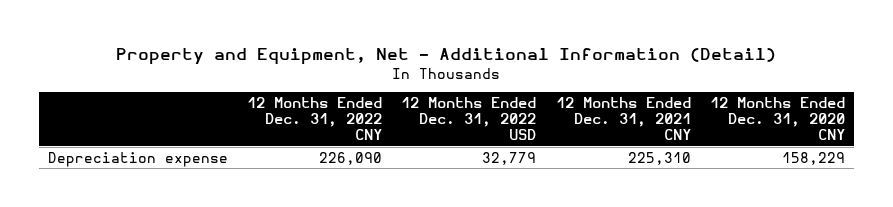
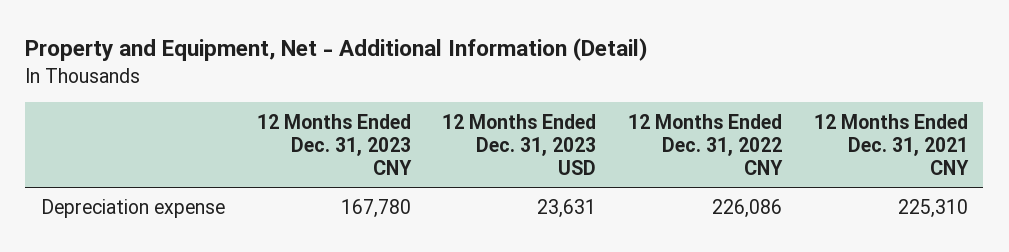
- | 12 Months Ended Dec. 31, 2022 CNY | 12 Months Ended Dec. 31, 2022 USD | 12 Months Ended Dec. 31, 2021 CNY | 12 Months Ended Dec. 31, 2020 CNY
+ | 12 Months Ended Dec. 31, 2023 CNY | 12 Months Ended Dec. 31, 2023 USD | 12 Months Ended Dec. 31, 2022 CNY | 12 Months Ended Dec. 31, 2021 CNY
- Depreciation expense | 226,090 | 32,779 | 225,310 | 158,229
+ Depreciation expense | 167,780 | 23,631 | 226,086 | 225,310

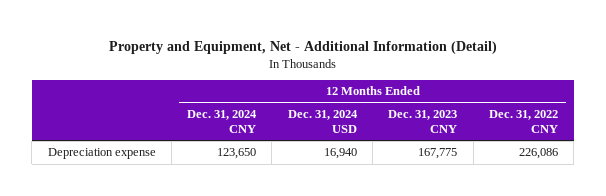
- | 12 Months Ended Dec. 31, 2023 CNY | 12 Months Ended Dec. 31, 2023 USD | 12 Months Ended Dec. 31, 2022 CNY | 12 Months Ended Dec. 31, 2021 CNY
+ | 12 Months Ended Dec. 31, 2024 CNY | 12 Months Ended Dec. 31, 2024 USD | 12 Months Ended Dec. 31, 2023 CNY | 12 Months Ended Dec. 31, 2022 CNY
- Depreciation expense | 167,780 | 23,631 | 226,086 | 225,310
+ Depreciation expense | 123,650 | 16,940 | 167,775 | 226,086

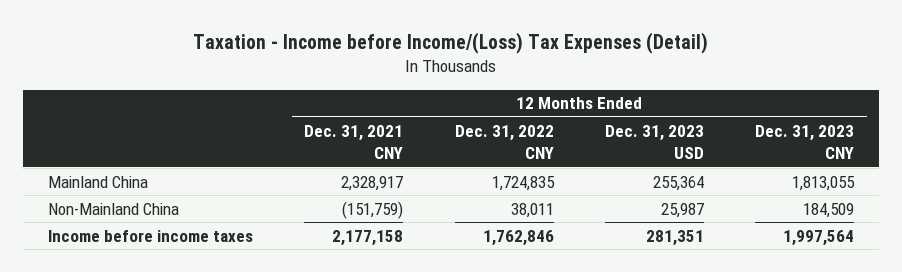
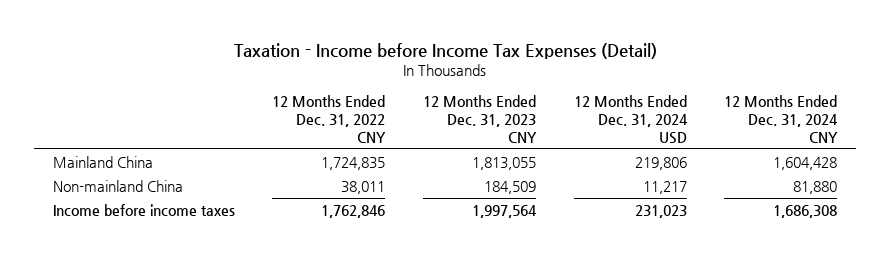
- Taxation - Income before Income/(Loss) Tax Expenses (Detail)
+ Taxation - Income before Income Tax Expenses (Detail)
- | 12 Months Ended Dec. 31, 2021 CNY | 12 Months Ended Dec. 31, 2022 CNY | 12 Months Ended Dec. 31, 2023 USD | 12 Months Ended Dec. 31, 2023 CNY
+ | 12 Months Ended Dec. 31, 2022 CNY | 12 Months Ended Dec. 31, 2023 CNY | 12 Months Ended Dec. 31, 2024 USD | 12 Months Ended Dec. 31, 2024 CNY
- Non-Mainland China | (151,759) | 38,011 | 25,987 | 184,509
+ Non-mainland China | 38,011 | 184,509 | 11,217 | 81,880

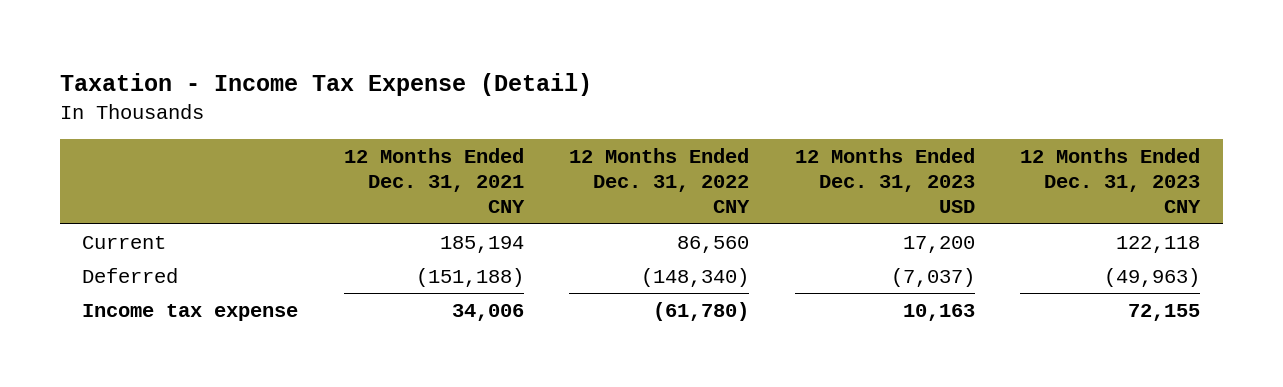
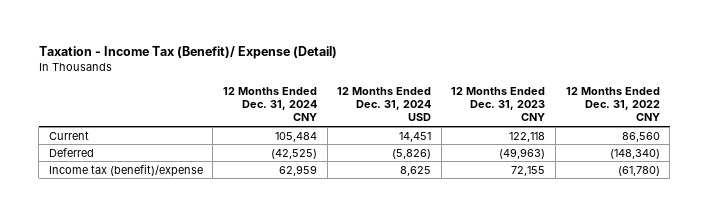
- Taxation - Income Tax Expense (Detail)
+ Taxation - Income Tax (Benefit)/ Expense (Detail)
- | 12 Months Ended Dec. 31, 2021 CNY | 12 Months Ended Dec. 31, 2022 CNY | 12 Months Ended Dec. 31, 2023 USD | 12 Months Ended Dec. 31, 2023 CNY
+ | 12 Months Ended Dec. 31, 2024 CNY | 12 Months Ended Dec. 31, 2024 USD | 12 Months Ended Dec. 31, 2023 CNY | 12 Months Ended Dec. 31, 2022 CNY
- Income tax expense | 34,006 | (61,780) | 10,163 | 72,155
+ Income tax (benefit)/expense | 62,959 | 8,625 | 72,155 | (61,780)

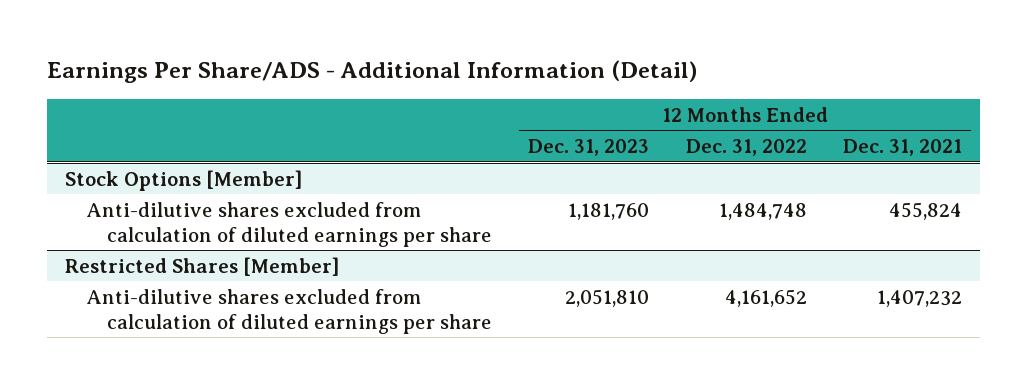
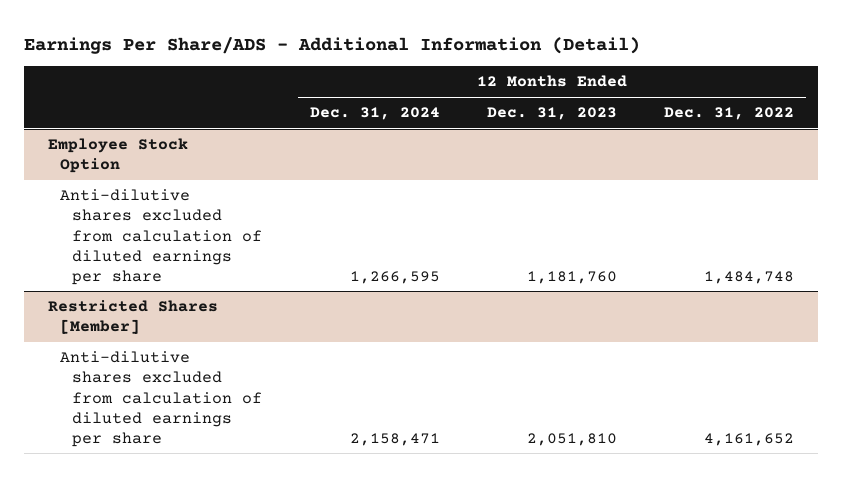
- | 12 Months Ended Dec. 31, 2023 | 12 Months Ended Dec. 31, 2022 | 12 Months Ended Dec. 31, 2021
+ | 12 Months Ended Dec. 31, 2024 | 12 Months Ended Dec. 31, 2023 | 12 Months Ended Dec. 31, 2022
- Stock Options [Member]
+ Employee Stock Option

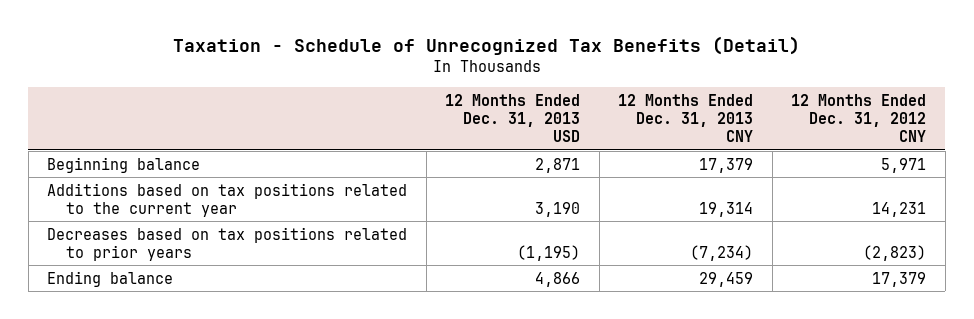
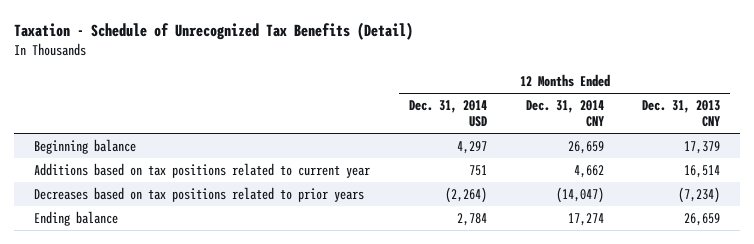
- | 12 Months Ended Dec. 31, 2013 USD | 12 Months Ended Dec. 31, 2013 CNY | 12 Months Ended Dec. 31, 2012 CNY
+ | 12 Months Ended Dec. 31, 2014 USD | 12 Months Ended Dec. 31, 2014 CNY | 12 Months Ended Dec. 31, 2013 CNY
- Additions based on tax positions related to the current year | 3,190 | 19,314 | 14,231
+ Additions based on tax positions related to current year | 751 | 4,662 | 16,514
- Ending balance | 4,866 | 29,459 | 17,379
+ Ending balance | 2,784 | 17,274 | 26,659

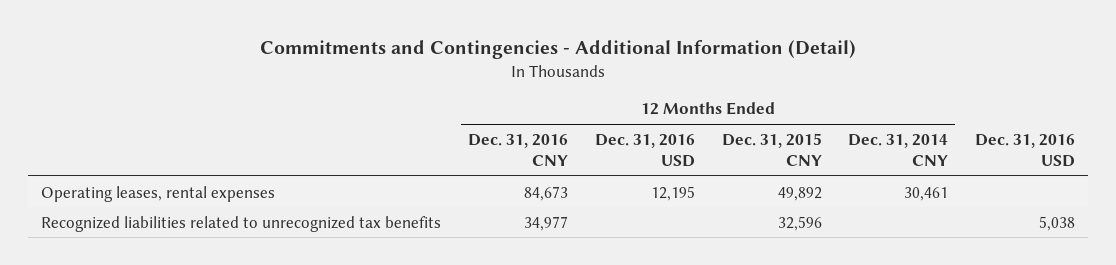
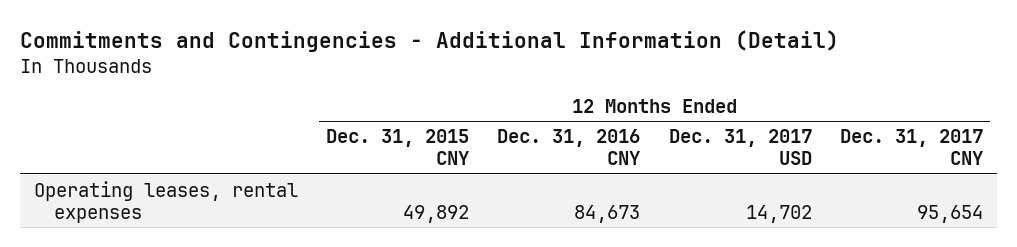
- | 12 Months Ended Dec. 31, 2016 CNY | 12 Months Ended Dec. 31, 2016 USD | 12 Months Ended Dec. 31, 2015 CNY | 12 Months Ended Dec. 31, 2014 CNY | Dec. 31, 2016 USD
+ | 12 Months Ended Dec. 31, 2015 CNY | 12 Months Ended Dec. 31, 2016 CNY | 12 Months Ended Dec. 31, 2017 USD | 12 Months Ended Dec. 31, 2017 CNY
- Recognized liabilities related to unrecognized tax benefits | 34,977 | | 32,596 | | 5,038

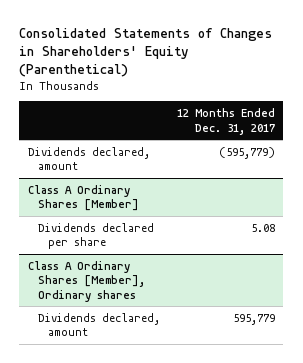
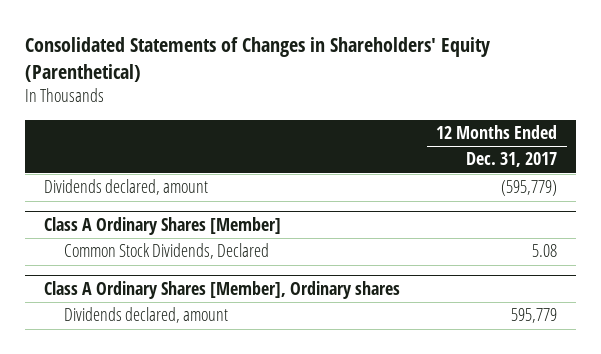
@ Class A Ordinary Shares [Member]
- Dividends declared per share | 5.08
+ Common Stock Dividends, Declared | 5.08

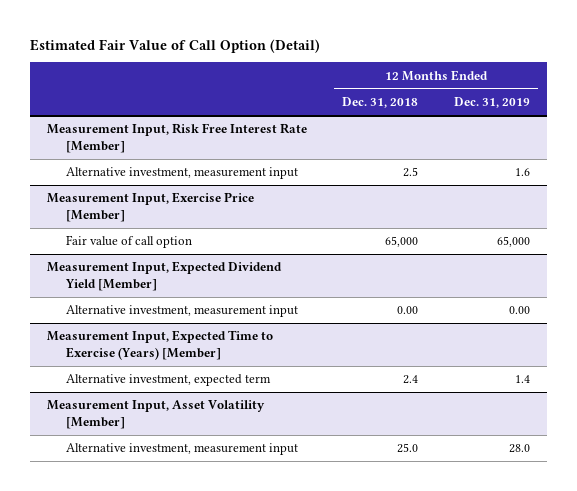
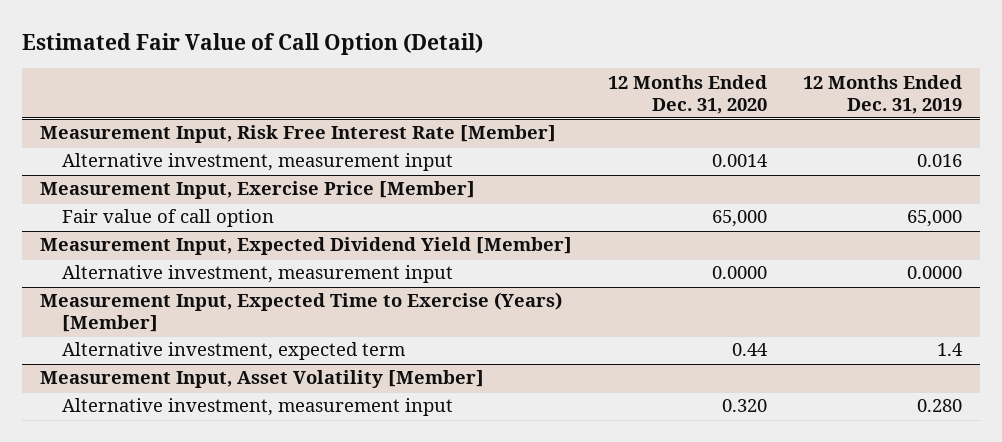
- | 12 Months Ended Dec. 31, 2018 | 12 Months Ended Dec. 31, 2019
+ | 12 Months Ended Dec. 31, 2020 | 12 Months Ended Dec. 31, 2019
@ Measurement Input, Risk Free Interest Rate [Member]
- Alternative investment, measurement input | 2.5 | 1.6
+ Alternative investment, measurement input | 0.0014 | 0.016
@ Measurement Input, Expected Dividend Yield [Member]
- Alternative investment, measurement input | 0.00 | 0.00
+ Alternative investment, measurement input | 0.0000 | 0.0000
@ Measurement Input, Asset Volatility [Member]
- Alternative investment, measurement input | 25.0 | 28.0
+ Alternative investment, measurement input | 0.320 | 0.280

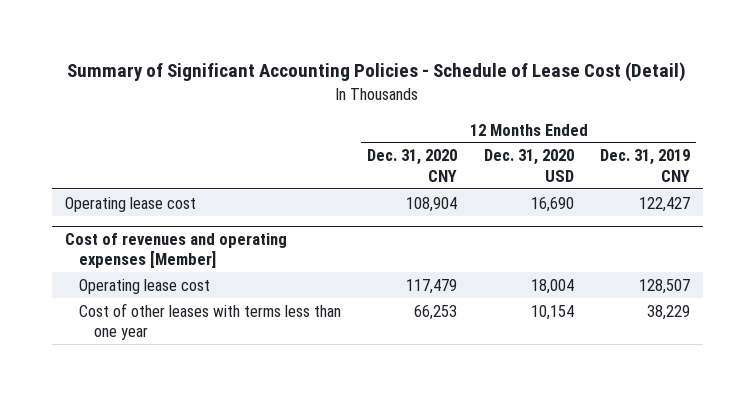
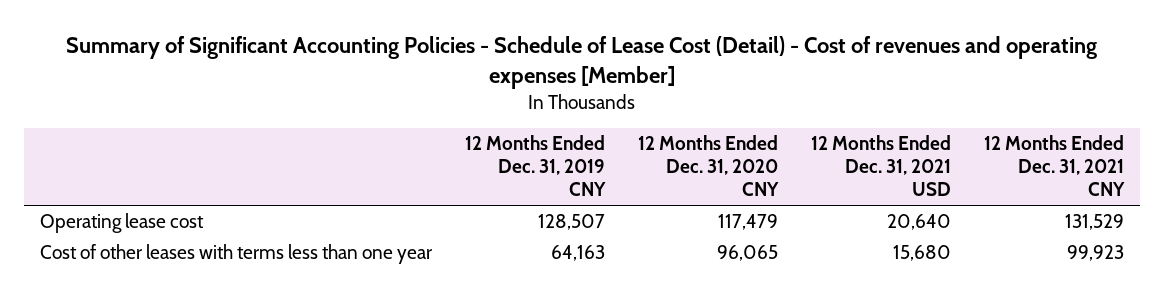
- Summary of Significant Accounting Policies - Schedule of Lease Cost (Detail)
+ Summary of Significant Accounting Policies - Schedule of Lease Cost (Detail) - Cost of revenues and operating expenses [Member]
- | 12 Months Ended Dec. 31, 2020 CNY | 12 Months Ended Dec. 31, 2020 USD | 12 Months Ended Dec. 31, 2019 CNY
+ | 12 Months Ended Dec. 31, 2019 CNY | 12 Months Ended Dec. 31, 2020 CNY | 12 Months Ended Dec. 31, 2021 USD | 12 Months Ended Dec. 31, 2021 CNY
- Operating lease cost | 108,904 | 16,690 | 122,427
- Cost of revenues and operating expenses [Member]
- Cost of other leases with terms less than one year | 66,253 | 10,154 | 38,229
+ Cost of other leases with terms less than one year | 64,163 | 96,065 | 15,680 | 99,923

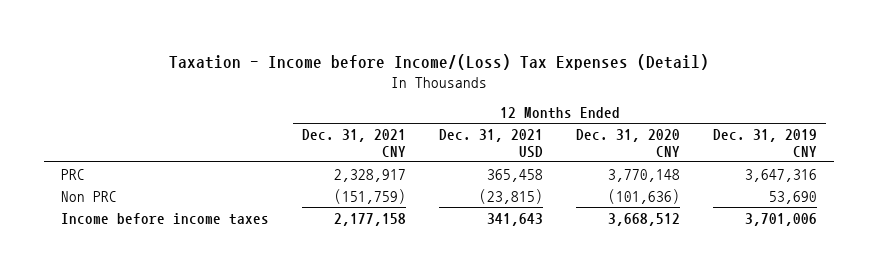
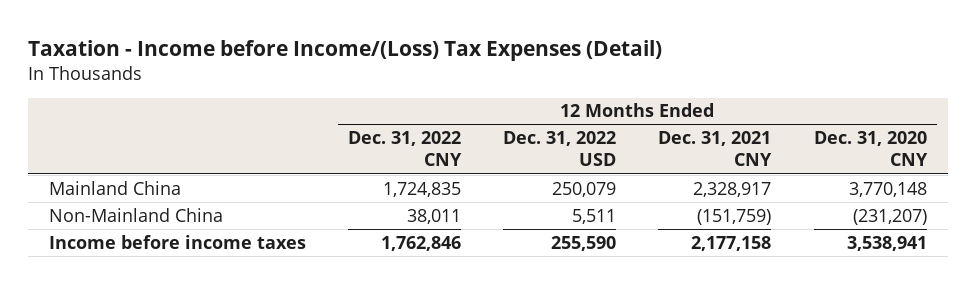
- | 12 Months Ended Dec. 31, 2021 CNY | 12 Months Ended Dec. 31, 2021 USD | 12 Months Ended Dec. 31, 2020 CNY | 12 Months Ended Dec. 31, 2019 CNY
+ | 12 Months Ended Dec. 31, 2022 CNY | 12 Months Ended Dec. 31, 2022 USD | 12 Months Ended Dec. 31, 2021 CNY | 12 Months Ended Dec. 31, 2020 CNY
- PRC | 2,328,917 | 365,458 | 3,770,148 | 3,647,316
- Non PRC | (151,759) | (23,815) | (101,636) | 53,690
- Income before income taxes | 2,177,158 | 341,643 | 3,668,512 | 3,701,006
+ Mainland China | 1,724,835 | 250,079 | 2,328,917 | 3,770,148
+ Non-Mainland China | 38,011 | 5,511 | (151,759) | (231,207)
+ Income before income taxes | 1,762,846 | 255,590 | 2,177,158 | 3,538,941

